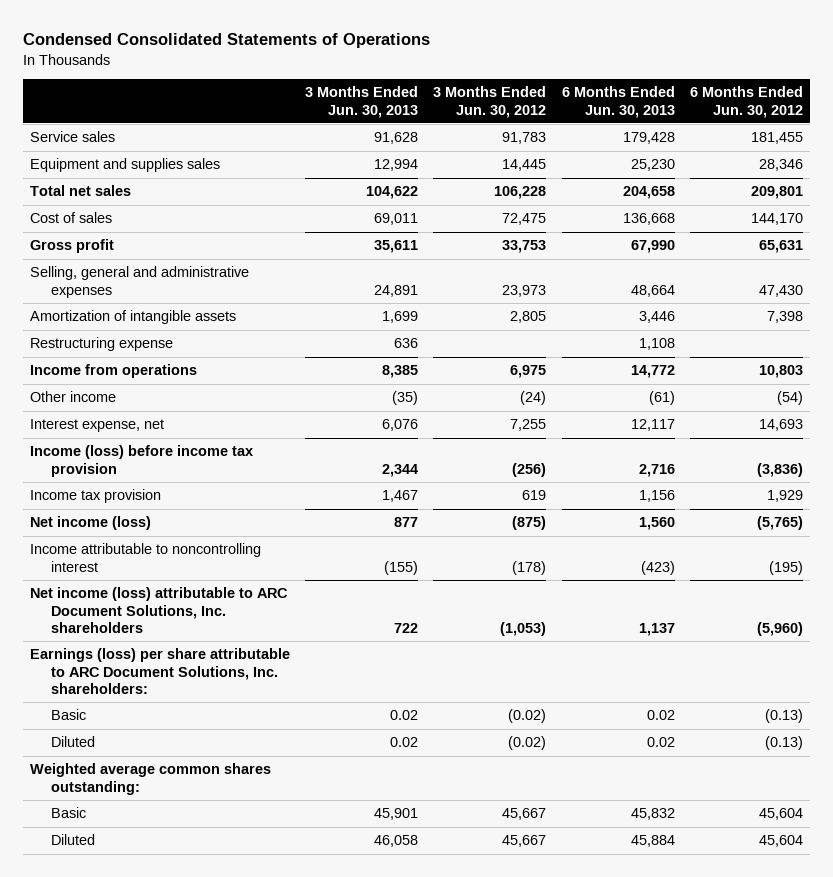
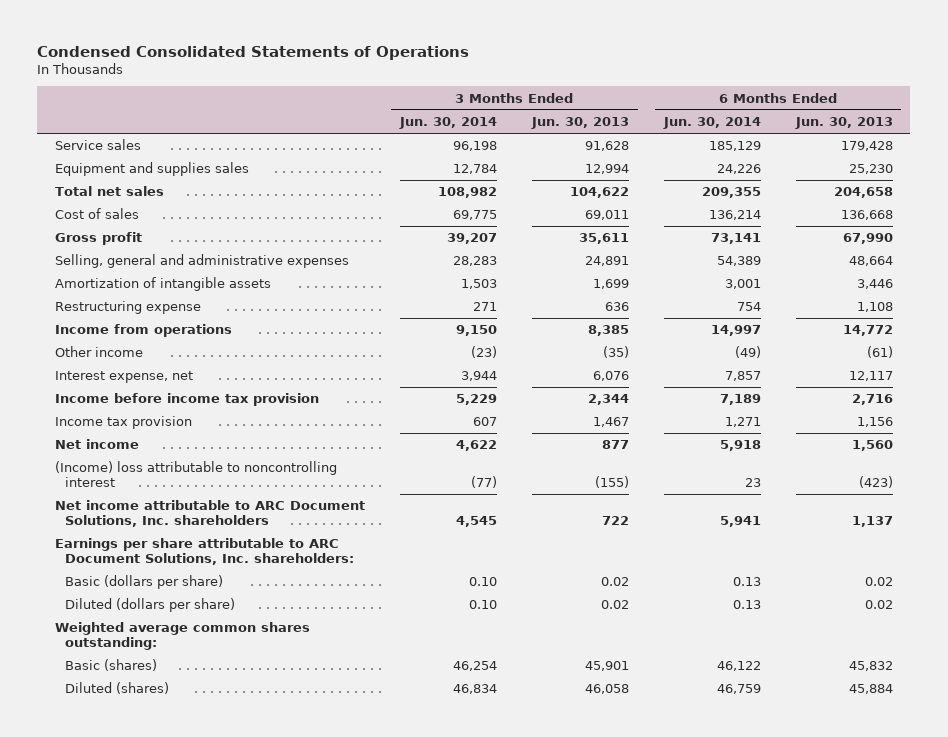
- | 3 Months Ended Jun. 30, 2013 | 3 Months Ended Jun. 30, 2012 | 6 Months Ended Jun. 30, 2013 | 6 Months Ended Jun. 30, 2012
+ | 3 Months Ended Jun. 30, 2014 | 3 Months Ended Jun. 30, 2013 | 6 Months Ended Jun. 30, 2014 | 6 Months Ended Jun. 30, 2013
- Income (loss) before income tax provision | 2,344 | (256) | 2,716 | (3,836)
+ Income before income tax provision | 5,229 | 2,344 | 7,189 | 2,716
- Net income (loss) | 877 | (875) | 1,560 | (5,765)
- Income attributable to noncontrolling interest | (155) | (178) | (423) | (195)
- Net income (loss) attributable to ARC Document Solutions, Inc. shareholders | 722 | (1,053) | 1,137 | (5,960)
- Earnings (loss) per share attributable to ARC Document Solutions, Inc. shareholders:
- Basic | 0.02 | (0.02) | 0.02 | (0.13)
- Diluted | 0.02 | (0.02) | 0.02 | (0.13)
+ Net income | 4,622 | 877 | 5,918 | 1,560
+ (Income) loss attributable to noncontrolling interest | (77) | (155) | 23 | (423)
+ Net income attributable to ARC Document Solutions, Inc. shareholders | 4,545 | 722 | 5,941 | 1,137
+ Earnings per share attributable to ARC Document Solutions, Inc. shareholders:
+ Basic (dollars per share) | 0.10 | 0.02 | 0.13 | 0.02
+ Diluted (dollars per share) | 0.10 | 0.02 | 0.13 | 0.02
- Basic | 45,901 | 45,667 | 45,832 | 45,604
- Diluted | 46,058 | 45,667 | 45,884 | 45,604
+ Basic (shares) | 46,254 | 45,901 | 46,122 | 45,832
+ Diluted (shares) | 46,834 | 46,058 | 46,759 | 45,884

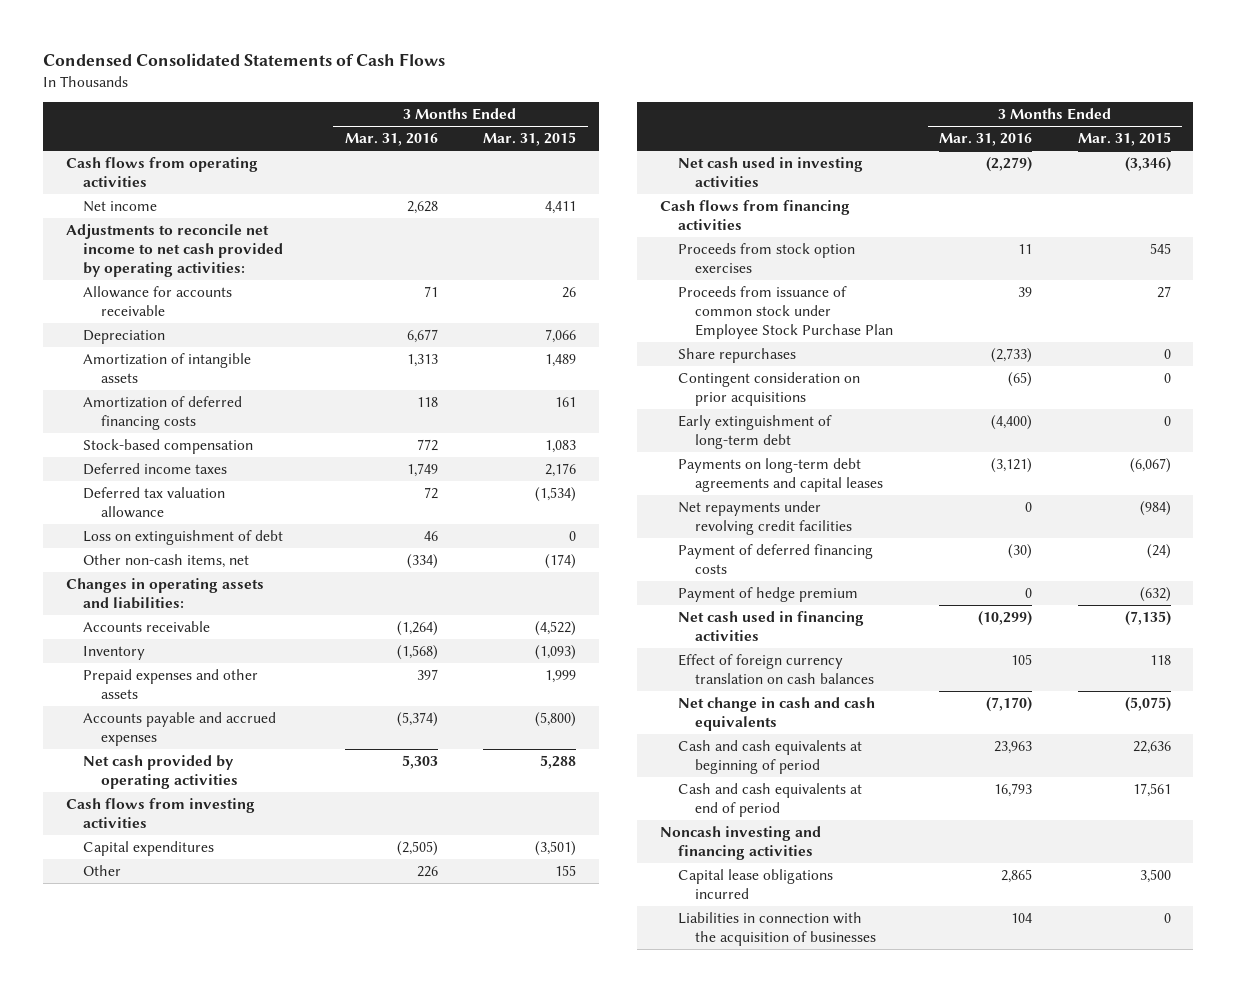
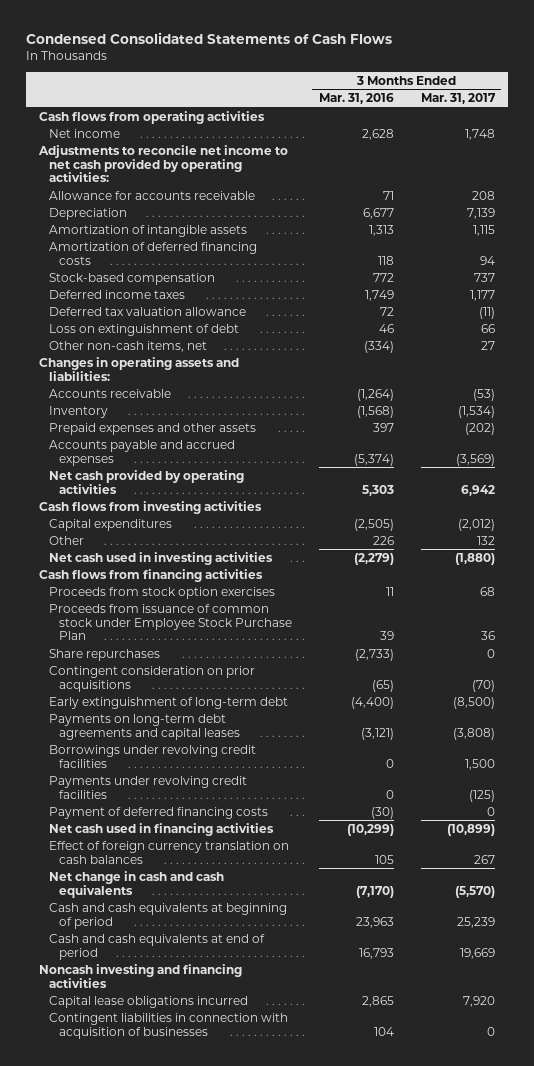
- | 3 Months Ended Mar. 31, 2016 | 3 Months Ended Mar. 31, 2015
+ | 3 Months Ended Mar. 31, 2016 | 3 Months Ended Mar. 31, 2017
- Net repayments under revolving credit facilities | 0 | (984)
+ Borrowings under revolving credit facilities | 0 | 1,500
+ Payments under revolving credit facilities | 0 | (125)
- Payment of hedge premium | 0 | (632)
- Liabilities in connection with the acquisition of businesses | 104 | 0
+ Contingent liabilities in connection with acquisition of businesses | 104 | 0

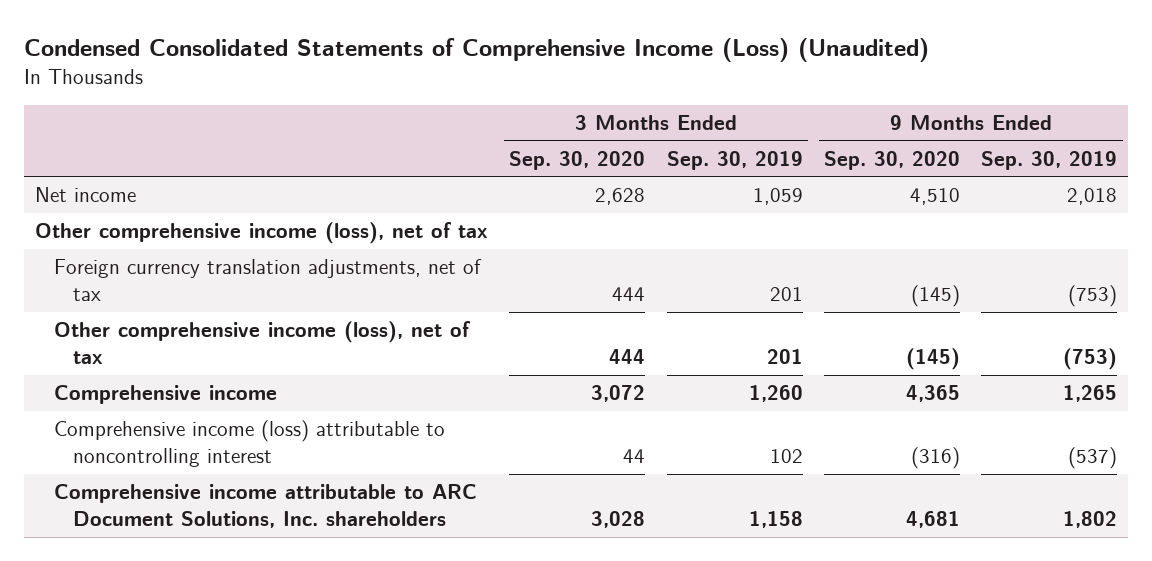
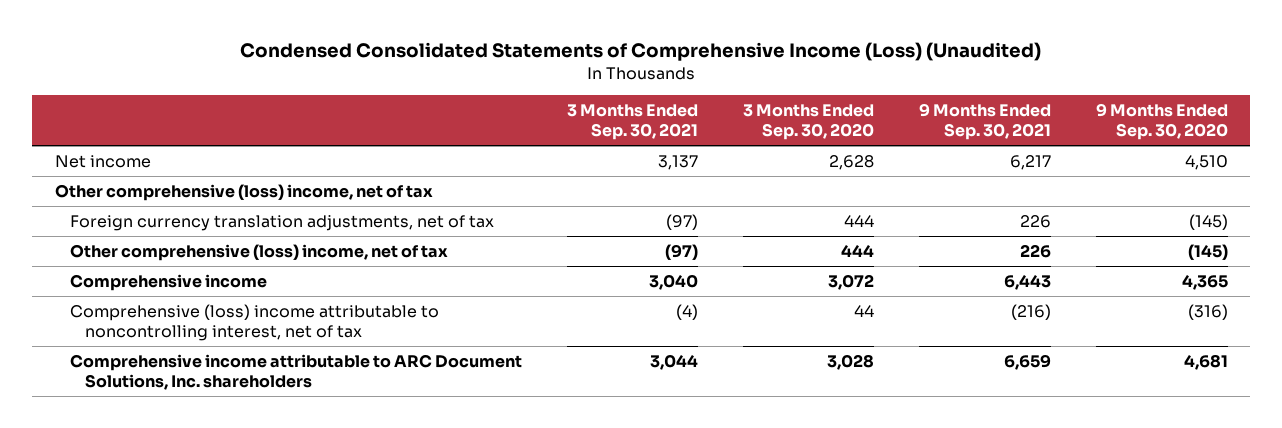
- | 3 Months Ended Sep. 30, 2020 | 3 Months Ended Sep. 30, 2019 | 9 Months Ended Sep. 30, 2020 | 9 Months Ended Sep. 30, 2019
+ | 3 Months Ended Sep. 30, 2021 | 3 Months Ended Sep. 30, 2020 | 9 Months Ended Sep. 30, 2021 | 9 Months Ended Sep. 30, 2020
- Other comprehensive income (loss), net of tax
+ Other comprehensive (loss) income, net of tax
- Other comprehensive income (loss), net of tax | 444 | 201 | (145) | (753)
+ Other comprehensive (loss) income, net of tax | (97) | 444 | 226 | (145)
- Comprehensive income (loss) attributable to noncontrolling interest | 44 | 102 | (316) | (537)
+ Comprehensive (loss) income attributable to noncontrolling interest, net of tax | (4) | 44 | (216) | (316)

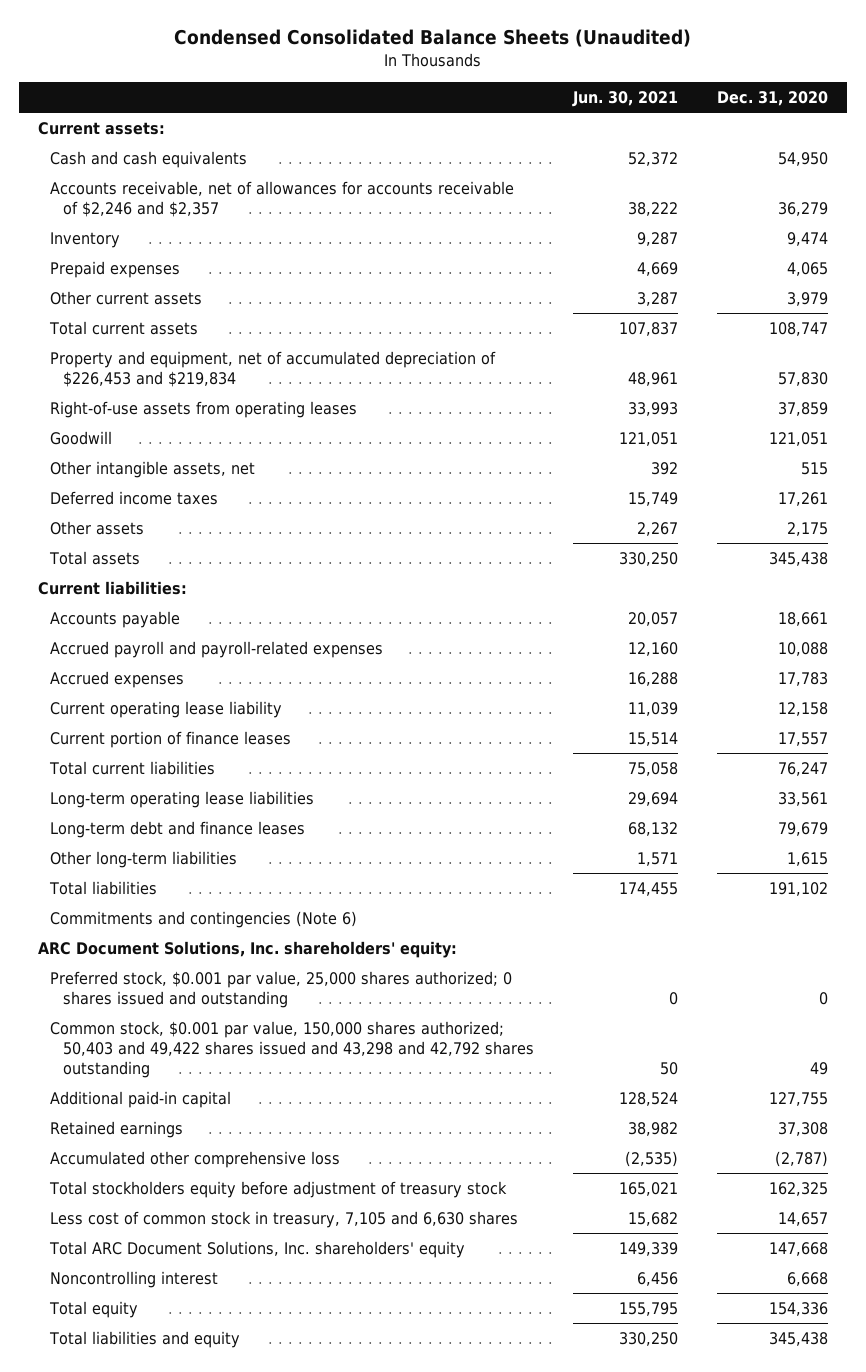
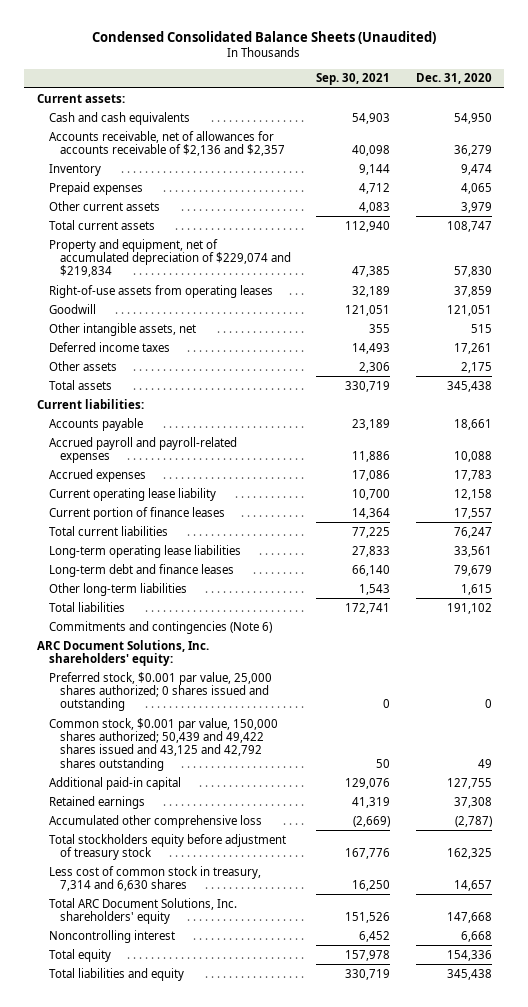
- | Jun. 30, 2021 | Dec. 31, 2020
+ | Sep. 30, 2021 | Dec. 31, 2020
- Accounts receivable, net of allowances for accounts receivable of $2,246 and $2,357 | 38,222 | 36,279
+ Accounts receivable, net of allowances for accounts receivable of $2,136 and $2,357 | 40,098 | 36,279
- Property and equipment, net of accumulated depreciation of $226,453 and $219,834 | 48,961 | 57,830
+ Property and equipment, net of accumulated depreciation of $229,074 and $219,834 | 47,385 | 57,830
- Common stock, $0.001 par value, 150,000 shares authorized; 50,403 and 49,422 shares issued and 43,298 and 42,792 shares outstanding | 50 | 49
+ Common stock, $0.001 par value, 150,000 shares authorized; 50,439 and 49,422 shares issued and 43,125 and 42,792 shares outstanding | 50 | 49
- Less cost of common stock in treasury, 7,105 and 6,630 shares | 15,682 | 14,657
+ Less cost of common stock in treasury, 7,314 and 6,630 shares | 16,250 | 14,657

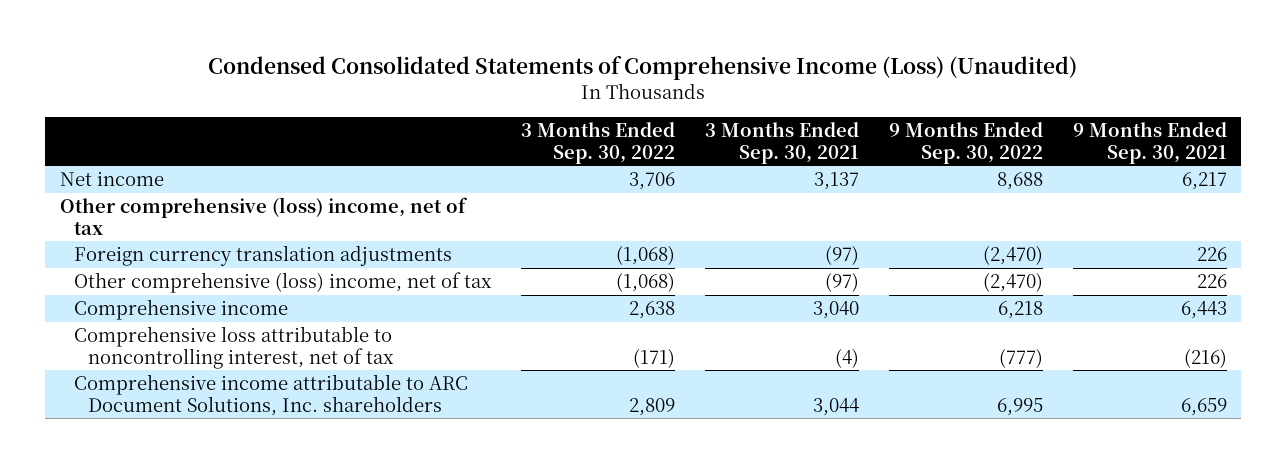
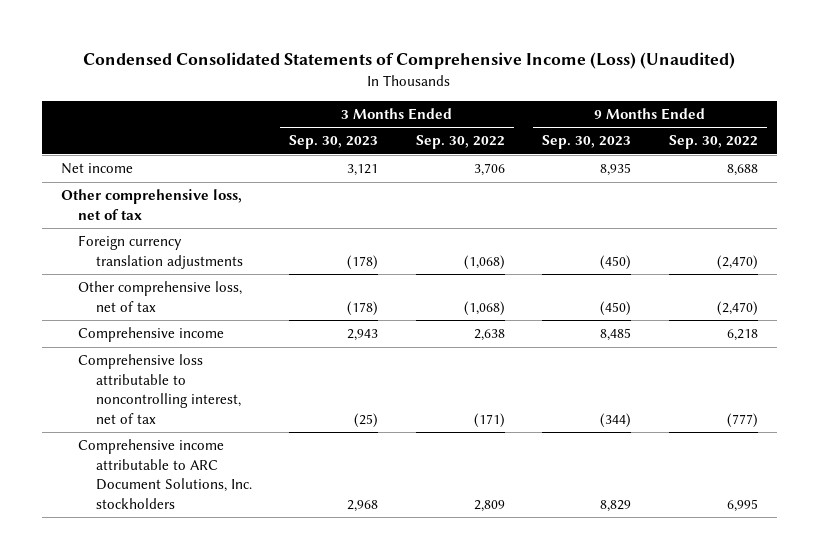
- | 3 Months Ended Sep. 30, 2022 | 3 Months Ended Sep. 30, 2021 | 9 Months Ended Sep. 30, 2022 | 9 Months Ended Sep. 30, 2021
+ | 3 Months Ended Sep. 30, 2023 | 3 Months Ended Sep. 30, 2022 | 9 Months Ended Sep. 30, 2023 | 9 Months Ended Sep. 30, 2022
- Other comprehensive (loss) income, net of tax
+ Other comprehensive loss, net of tax
- Other comprehensive (loss) income, net of tax | (1,068) | (97) | (2,470) | 226
+ Other comprehensive loss, net of tax | (178) | (1,068) | (450) | (2,470)
- Comprehensive income attributable to ARC Document Solutions, Inc. shareholders | 2,809 | 3,044 | 6,995 | 6,659
+ Comprehensive income attributable to ARC Document Solutions, Inc. stockholders | 2,968 | 2,809 | 8,829 | 6,995

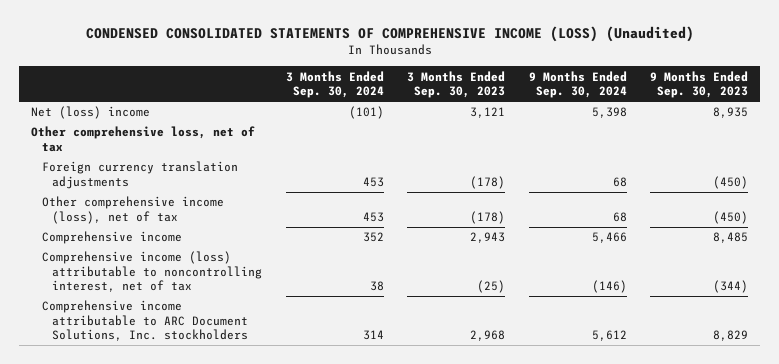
- Condensed Consolidated Statements of Comprehensive Income (Loss) (Unaudited)
+ CONDENSED CONSOLIDATED STATEMENTS OF COMPREHENSIVE INCOME (LOSS) (Unaudited)
- | 3 Months Ended Sep. 30, 2023 | 3 Months Ended Sep. 30, 2022 | 9 Months Ended Sep. 30, 2023 | 9 Months Ended Sep. 30, 2022
+ | 3 Months Ended Sep. 30, 2024 | 3 Months Ended Sep. 30, 2023 | 9 Months Ended Sep. 30, 2024 | 9 Months Ended Sep. 30, 2023
- Net income | 3,121 | 3,706 | 8,935 | 8,688
+ Net (loss) income | (101) | 3,121 | 5,398 | 8,935
- Other comprehensive loss, net of tax | (178) | (1,068) | (450) | (2,470)
+ Other comprehensive income (loss), net of tax | 453 | (178) | 68 | (450)
- Comprehensive loss attributable to noncontrolling interest, net of tax | (25) | (171) | (344) | (777)
+ Comprehensive income (loss) attributable to noncontrolling interest, net of tax | 38 | (25) | (146) | (344)

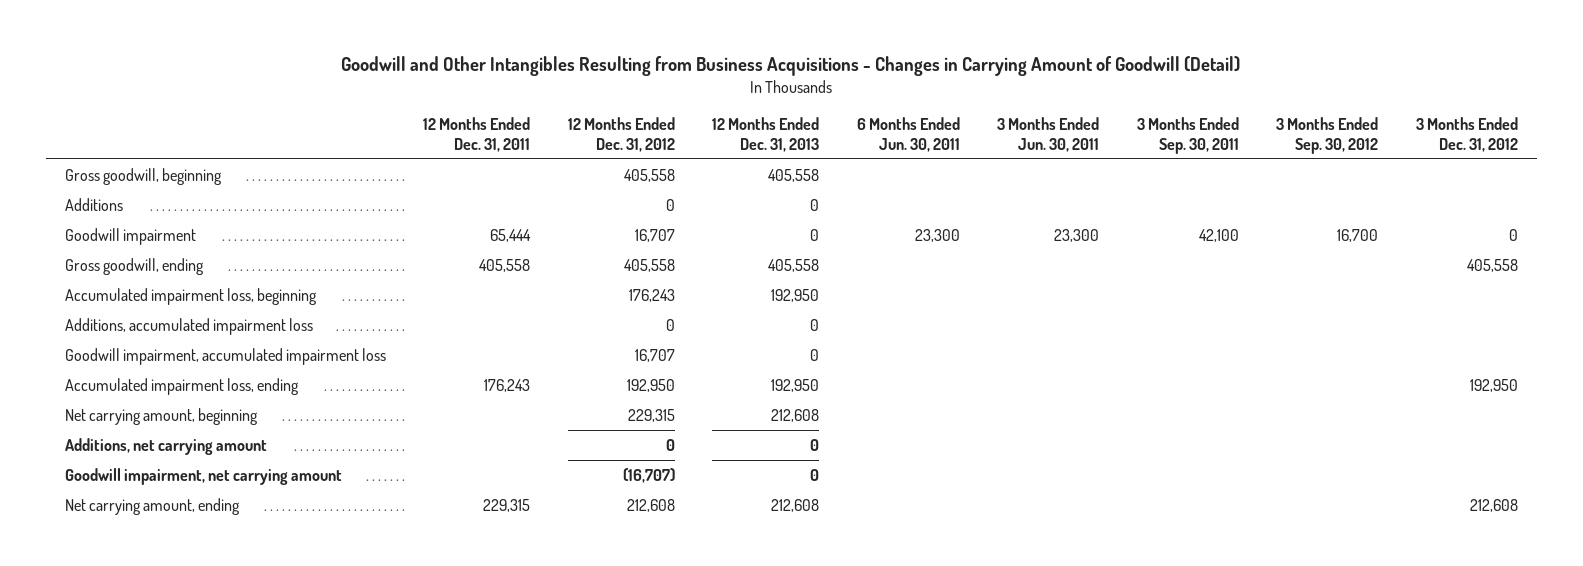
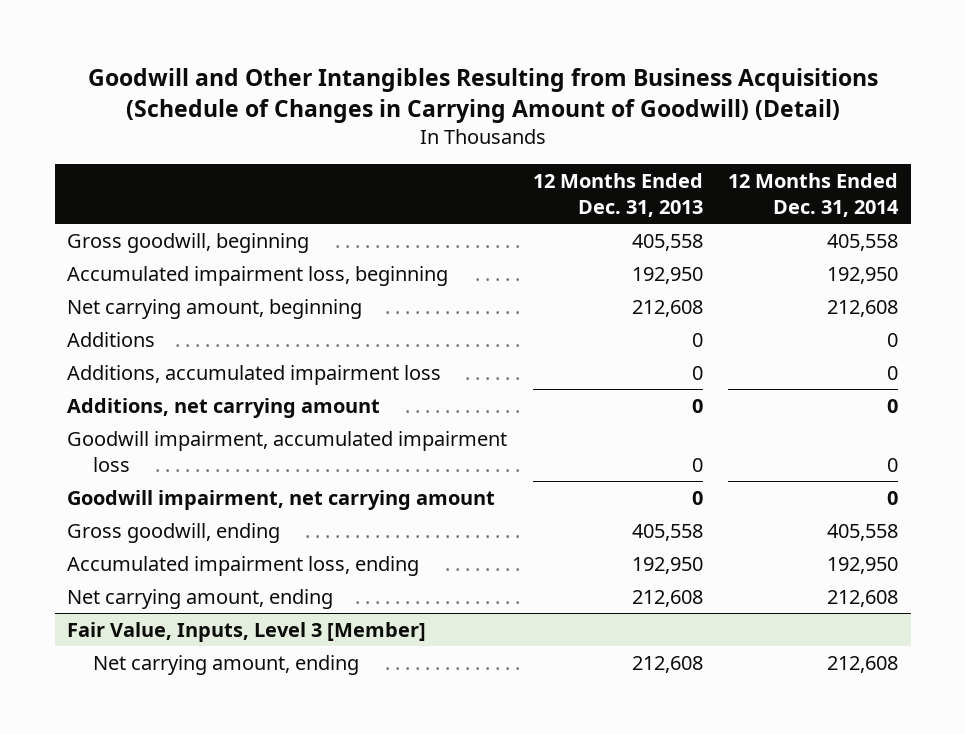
- Goodwill and Other Intangibles Resulting from Business Acquisitions - Changes in Carrying Amount of Goodwill (Detail)
+ Goodwill and Other Intangibles Resulting from Business Acquisitions (Schedule of Changes in Carrying Amount of Goodwill) (Detail)
- | 12 Months Ended Dec. 31, 2011 | 12 Months Ended Dec. 31, 2012 | 12 Months Ended Dec. 31, 2013 | 6 Months Ended Jun. 30, 2011 | 3 Months Ended Jun. 30, 2011 | 3 Months Ended Sep. 30, 2011 | 3 Months Ended Sep. 30, 2012 | 3 Months Ended Dec. 31, 2012
+ | 12 Months Ended Dec. 31, 2013 | 12 Months Ended Dec. 31, 2014
- Goodwill impairment | 65,444 | 16,707 | 0 | 23,300 | 23,300 | 42,100 | 16,700 | 0
moved down: Additions | 0 | 0
moved down: Additions, accumulated impairment loss | 0 | 0
moved down: Goodwill impairment, accumulated impairment loss | 0 | 0
moved down: Gross goodwill, ending | 405,558 | 405,558
moved down: Accumulated impairment loss, ending | 192,950 | 192,950
+ Fair Value, Inputs, Level 3 [Member]
+ Net carrying amount, ending | 212,608 | 212,608

